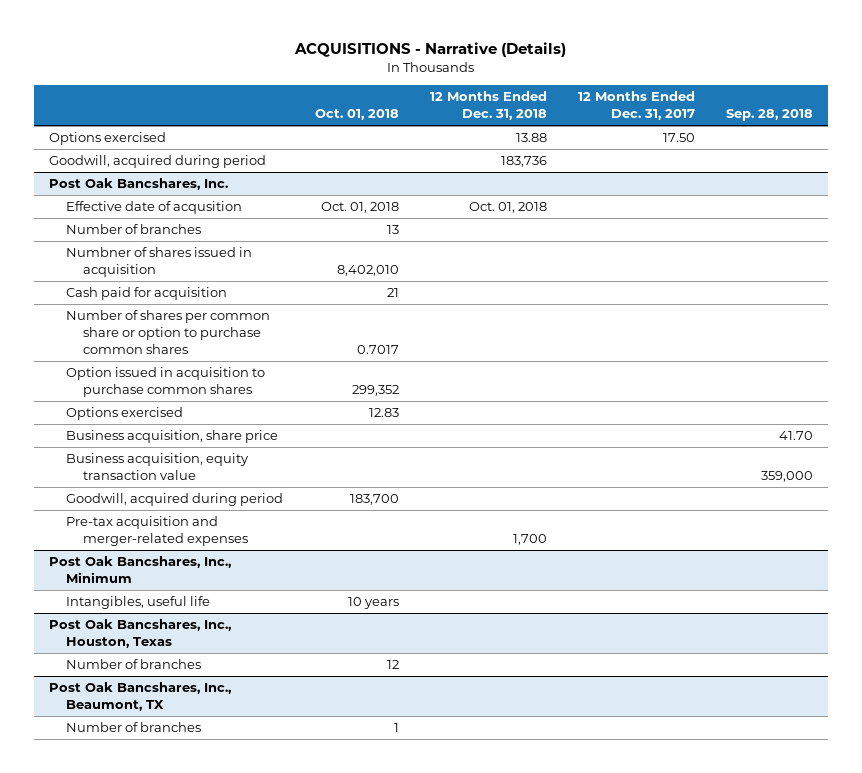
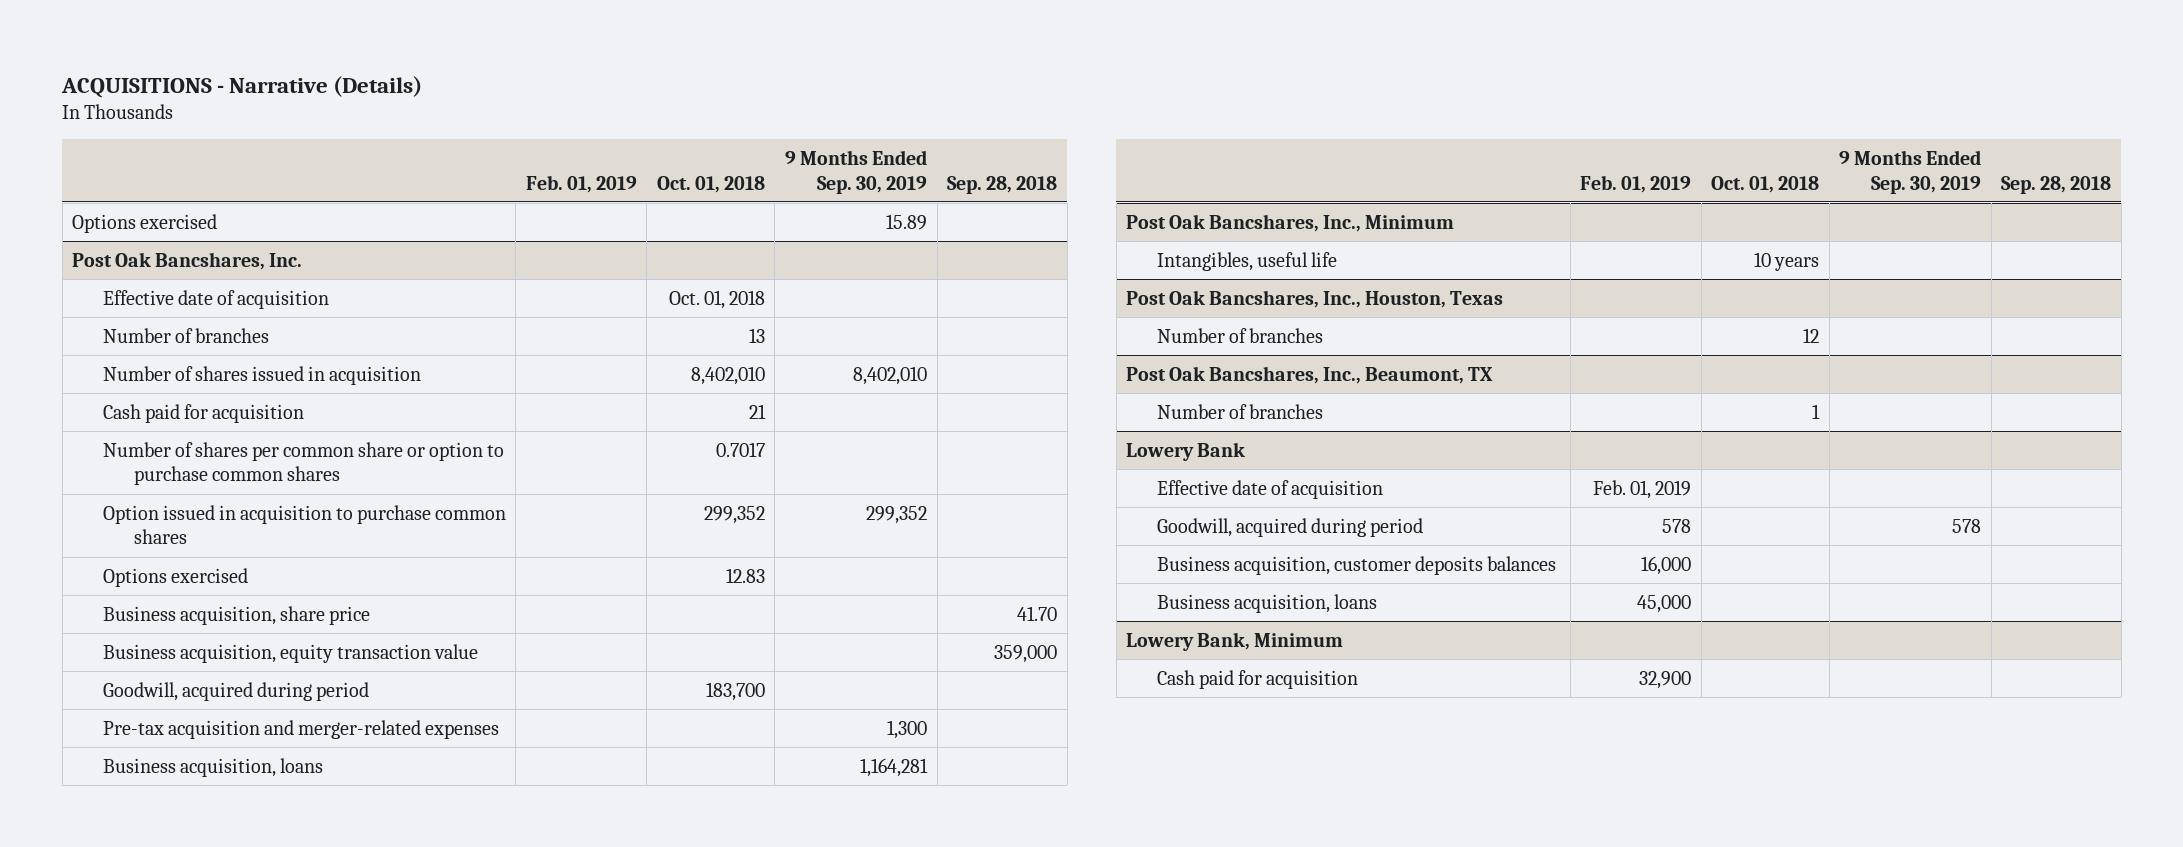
- | Oct. 01, 2018 | 12 Months Ended Dec. 31, 2018 | 12 Months Ended Dec. 31, 2017 | Sep. 28, 2018
+ | Feb. 01, 2019 | Oct. 01, 2018 | 9 Months Ended Sep. 30, 2019 | Sep. 28, 2018
- Goodwill, acquired during period | | 183,736 | |
@ Post Oak Bancshares, Inc.
- Effective date of acqusition | Oct. 01, 2018 | Oct. 01, 2018 | |
+ Effective date of acquisition | | Oct. 01, 2018 | |
- Numbner of shares issued in acquisition | 8,402,010 | | |
+ Number of shares issued in acquisition | | 8,402,010 | 8,402,010 |
+ Business acquisition, loans | | | 1,164,281 |
+ Lowery Bank
+ Effective date of acquisition | Feb. 01, 2019 | | |
+ Goodwill, acquired during period | 578 | | 578 |
+ Business acquisition, customer deposits balances | 16,000 | | |
+ Business acquisition, loans | 45,000 | | |
+ Lowery Bank, Minimum
+ Cash paid for acquisition | 32,900 | | |

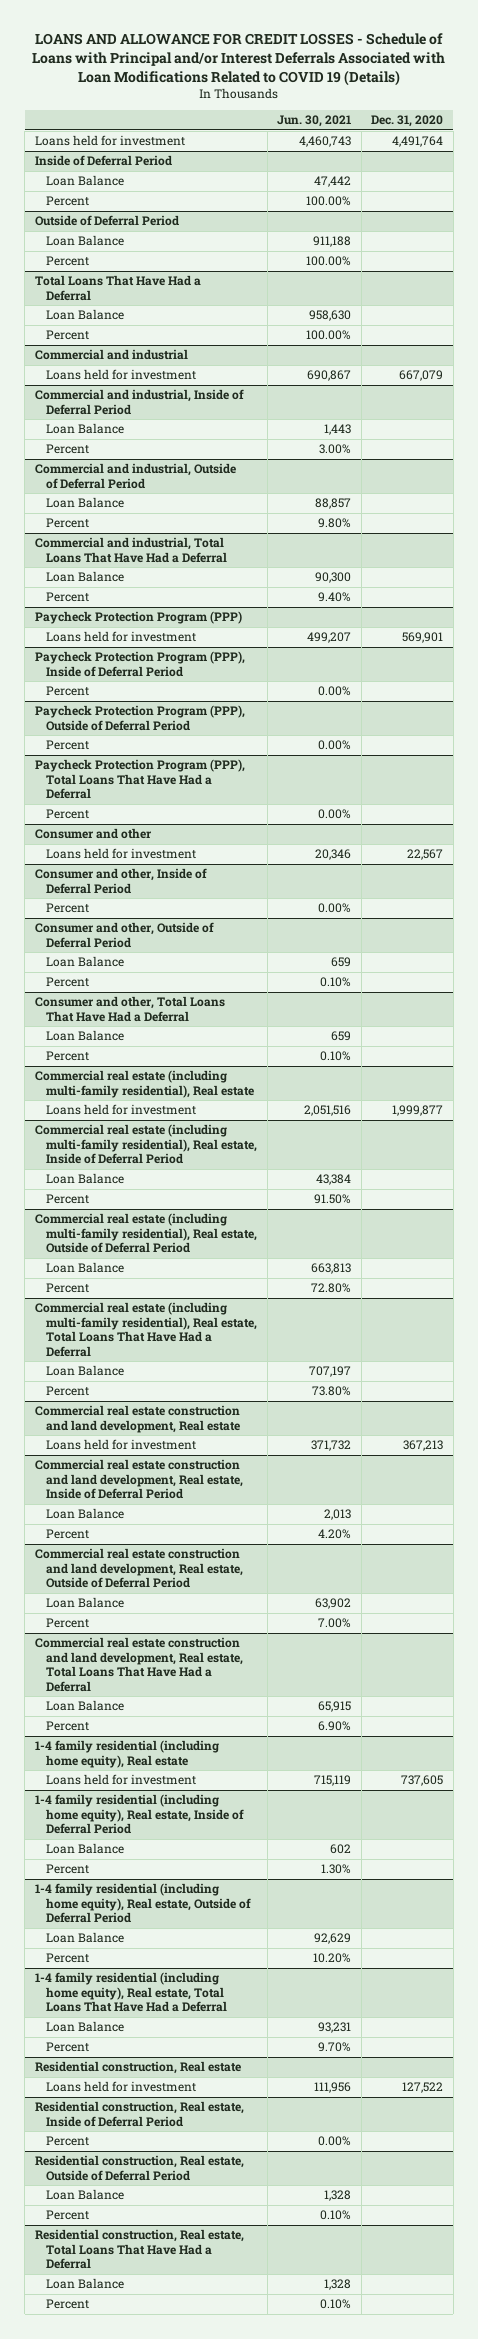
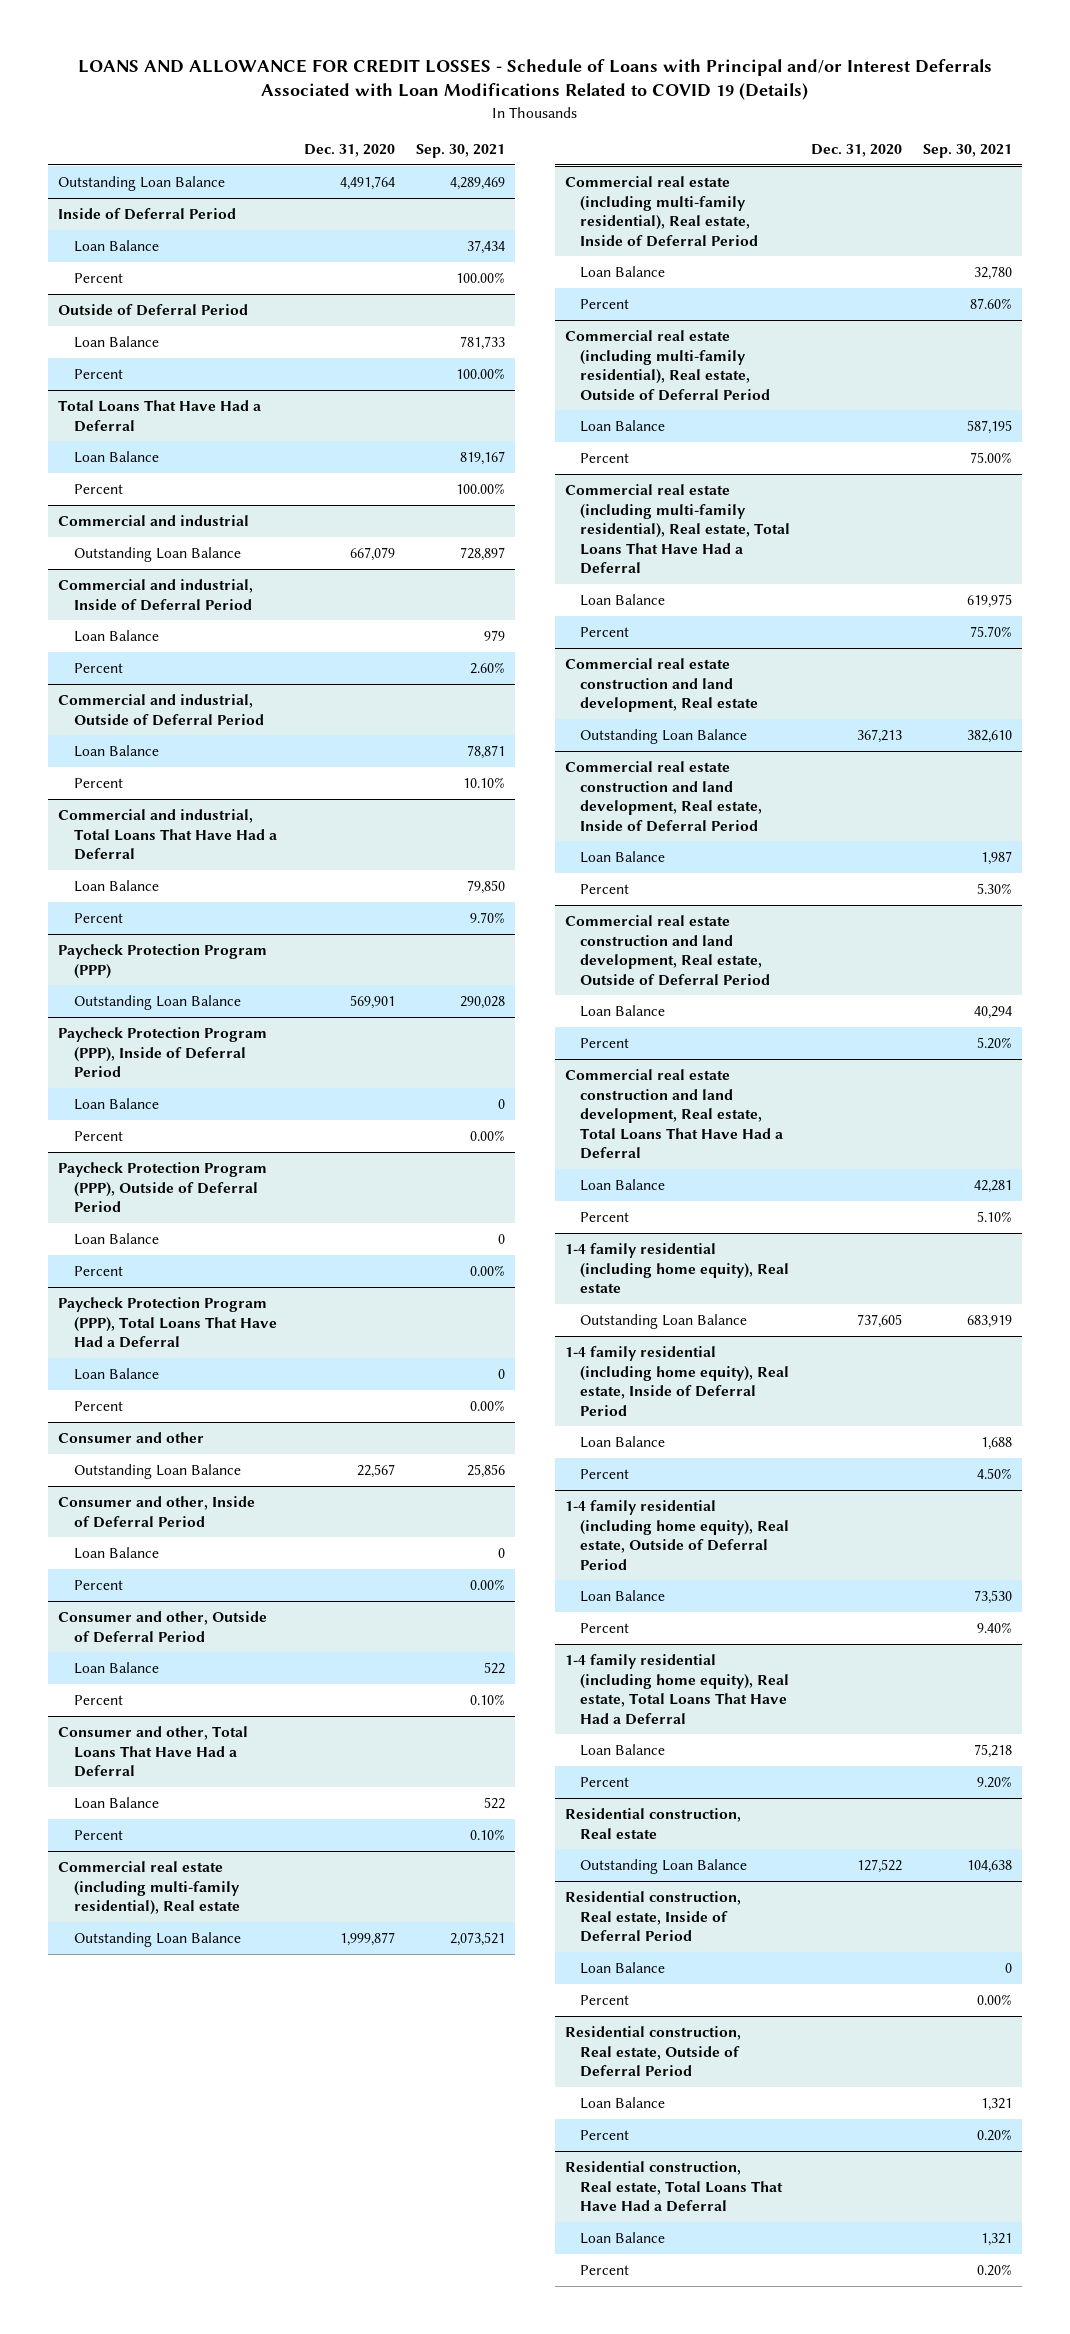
- | Jun. 30, 2021 | Dec. 31, 2020
+ | Dec. 31, 2020 | Sep. 30, 2021
- Loans held for investment | 4,460,743 | 4,491,764
+ Outstanding Loan Balance | 4,491,764 | 4,289,469
@ Commercial and industrial
- Loans held for investment | 690,867 | 667,079
+ Outstanding Loan Balance | 667,079 | 728,897
@ Paycheck Protection Program (PPP)
- Loans held for investment | 499,207 | 569,901
+ Outstanding Loan Balance | 569,901 | 290,028
@ Paycheck Protection Program (PPP), Inside of Deferral Period
+ Loan Balance | | 0
@ Paycheck Protection Program (PPP), Outside of Deferral Period
+ Loan Balance | | 0
@ Paycheck Protection Program (PPP), Total Loans That Have Had a Deferral
+ Loan Balance | | 0
@ Consumer and other
- Loans held for investment | 20,346 | 22,567
+ Outstanding Loan Balance | 22,567 | 25,856
@ Consumer and other, Inside of Deferral Period
+ Loan Balance | | 0
@ Commercial real estate (including multi-family residential), Real estate
- Loans held for investment | 2,051,516 | 1,999,877
+ Outstanding Loan Balance | 1,999,877 | 2,073,521
@ Commercial real estate construction and land development, Real estate
- Loans held for investment | 371,732 | 367,213
+ Outstanding Loan Balance | 367,213 | 382,610
@ 1-4 family residential (including home equity), Real estate
- Loans held for investment | 715,119 | 737,605
+ Outstanding Loan Balance | 737,605 | 683,919
@ Residential construction, Real estate
- Loans held for investment | 111,956 | 127,522
+ Outstanding Loan Balance | 127,522 | 104,638
@ Residential construction, Real estate, Inside of Deferral Period
+ Loan Balance | | 0

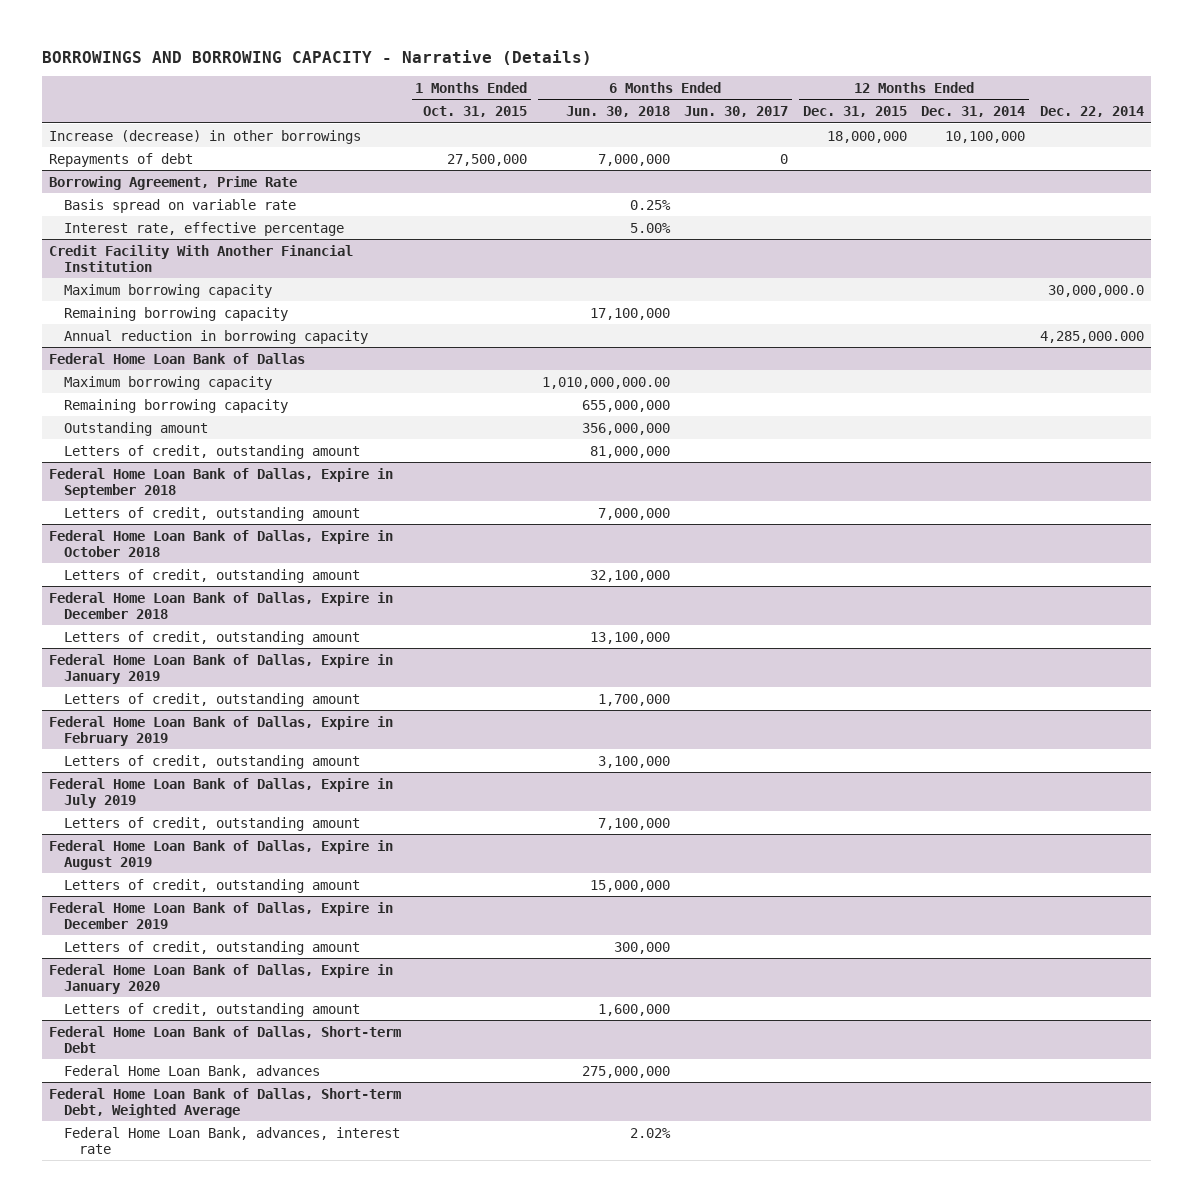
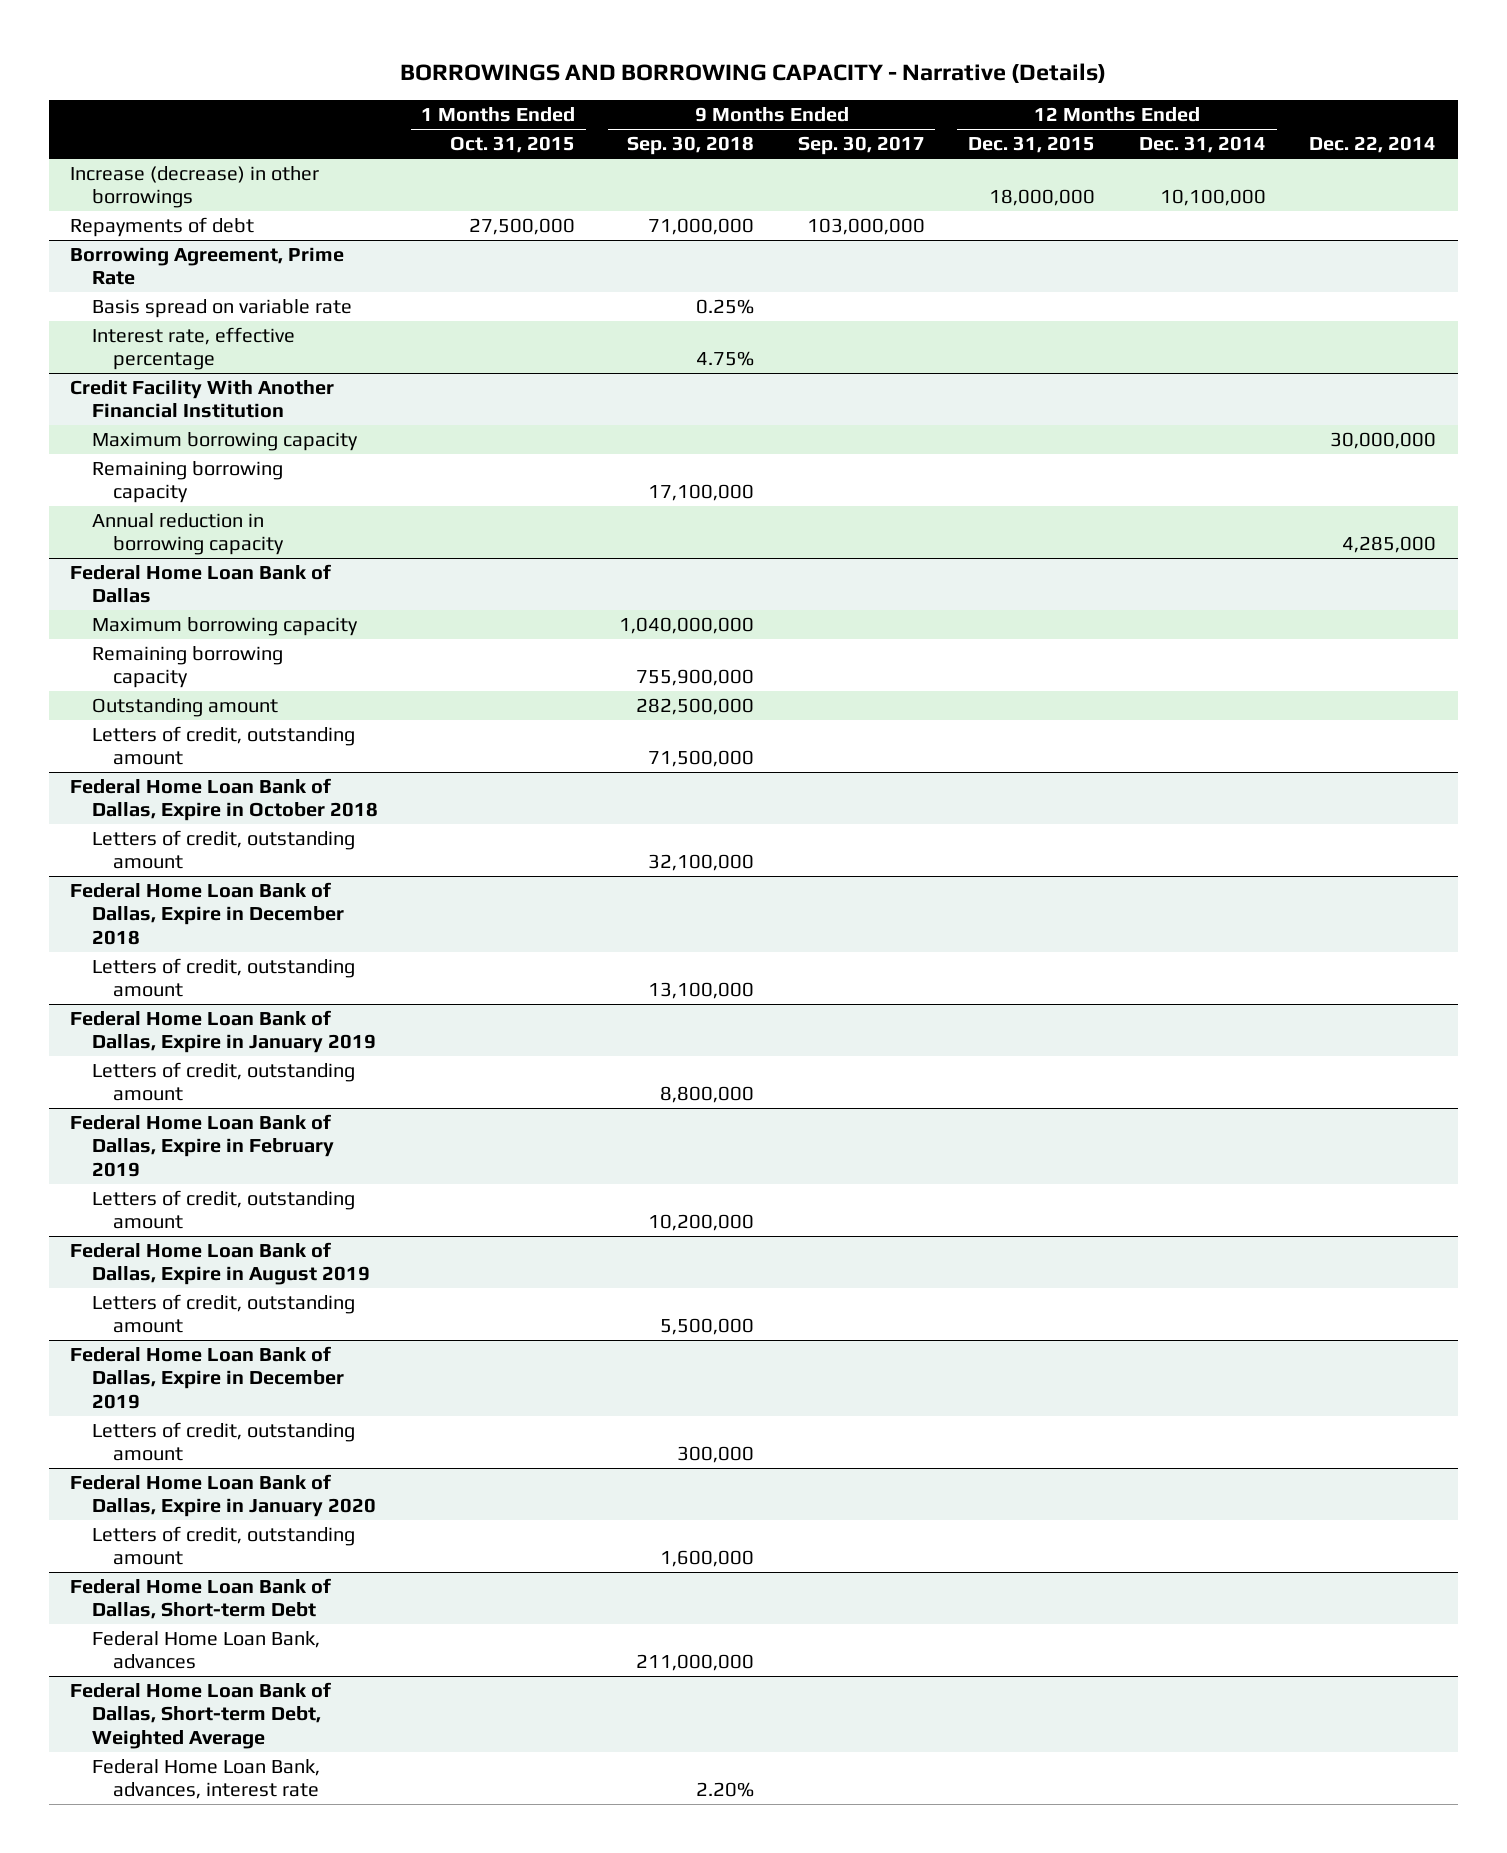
- | 1 Months Ended Oct. 31, 2015 | 6 Months Ended Jun. 30, 2018 | 6 Months Ended Jun. 30, 2017 | 12 Months Ended Dec. 31, 2015 | 12 Months Ended Dec. 31, 2014 | Dec. 22, 2014
+ | 1 Months Ended Oct. 31, 2015 | 9 Months Ended Sep. 30, 2018 | 9 Months Ended Sep. 30, 2017 | 12 Months Ended Dec. 31, 2015 | 12 Months Ended Dec. 31, 2014 | Dec. 22, 2014
@ Credit Facility With Another Financial Institution
- Maximum borrowing capacity | | | | | | 30,000,000.0
+ Maximum borrowing capacity | | | | | | 30,000,000
- Annual reduction in borrowing capacity | | | | | | 4,285,000.000
+ Annual reduction in borrowing capacity | | | | | | 4,285,000
- Federal Home Loan Bank of Dallas, Expire in September 2018
- Letters of credit, outstanding amount | | 7,000,000 | | | |
- Federal Home Loan Bank of Dallas, Expire in July 2019
- Letters of credit, outstanding amount | | 7,100,000 | | | |

